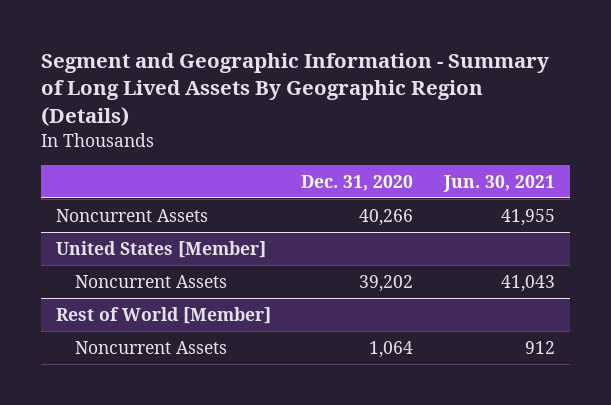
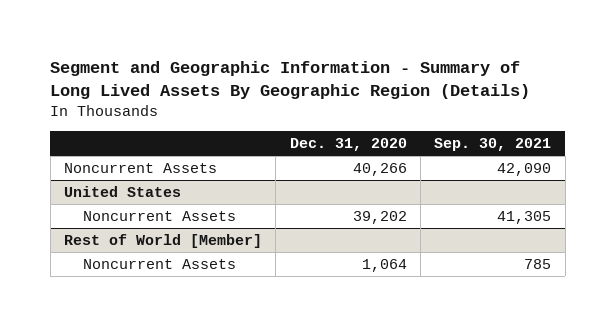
- | Dec. 31, 2020 | Jun. 30, 2021
+ | Dec. 31, 2020 | Sep. 30, 2021
- United States [Member]
+ United States

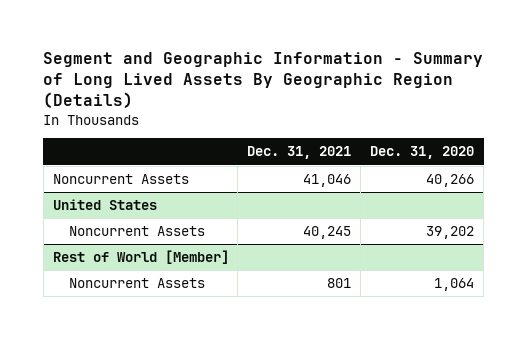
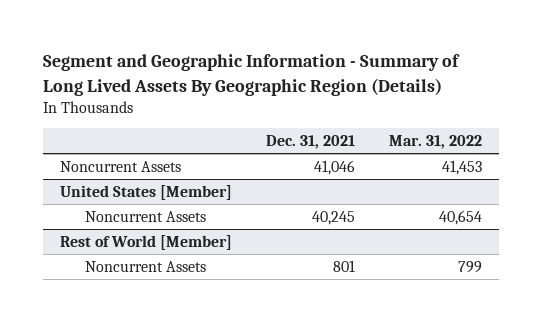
- | Dec. 31, 2021 | Dec. 31, 2020
+ | Dec. 31, 2021 | Mar. 31, 2022
- United States
+ United States [Member]

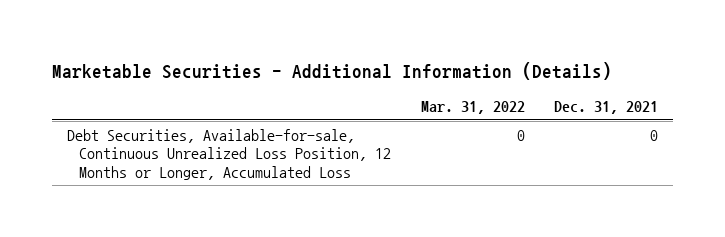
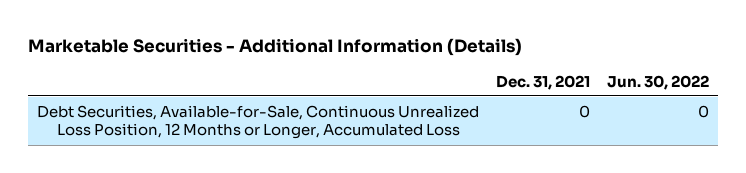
- | Mar. 31, 2022 | Dec. 31, 2021
+ | Dec. 31, 2021 | Jun. 30, 2022
- Debt Securities, Available-for-sale, Continuous Unrealized Loss Position, 12 Months or Longer, Accumulated Loss | 0 | 0
+ Debt Securities, Available-for-Sale, Continuous Unrealized Loss Position, 12 Months or Longer, Accumulated Loss | 0 | 0

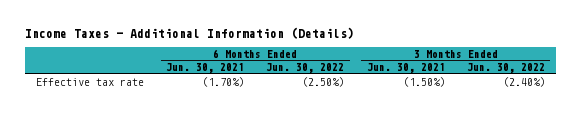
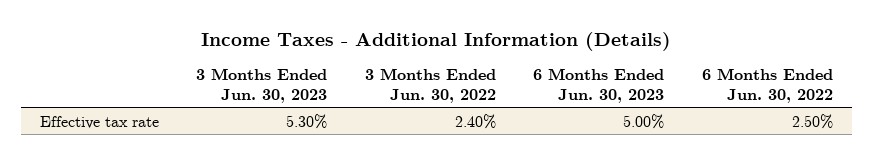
- | 6 Months Ended Jun. 30, 2021 | 6 Months Ended Jun. 30, 2022 | 3 Months Ended Jun. 30, 2021 | 3 Months Ended Jun. 30, 2022
+ | 3 Months Ended Jun. 30, 2023 | 3 Months Ended Jun. 30, 2022 | 6 Months Ended Jun. 30, 2023 | 6 Months Ended Jun. 30, 2022
- Effective tax rate | (1.70%) | (2.50%) | (1.50%) | (2.40%)
+ Effective tax rate | 5.30% | 2.40% | 5.00% | 2.50%

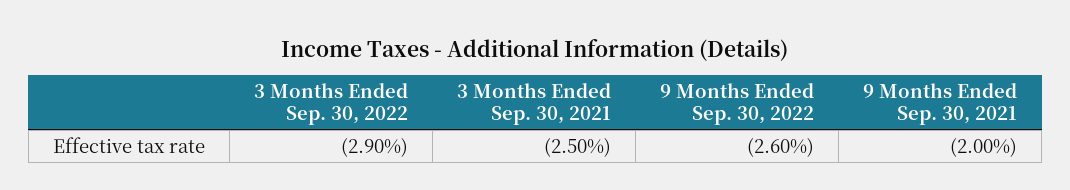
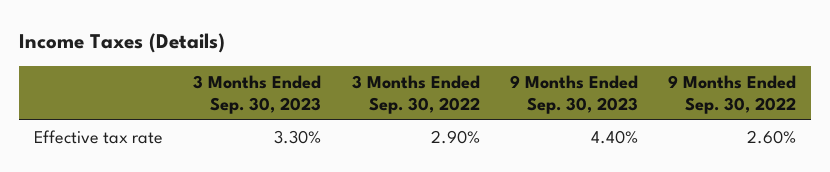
- Income Taxes - Additional Information (Details)
+ Income Taxes (Details)
- | 3 Months Ended Sep. 30, 2022 | 3 Months Ended Sep. 30, 2021 | 9 Months Ended Sep. 30, 2022 | 9 Months Ended Sep. 30, 2021
+ | 3 Months Ended Sep. 30, 2023 | 3 Months Ended Sep. 30, 2022 | 9 Months Ended Sep. 30, 2023 | 9 Months Ended Sep. 30, 2022
- Effective tax rate | (2.90%) | (2.50%) | (2.60%) | (2.00%)
+ Effective tax rate | 3.30% | 2.90% | 4.40% | 2.60%

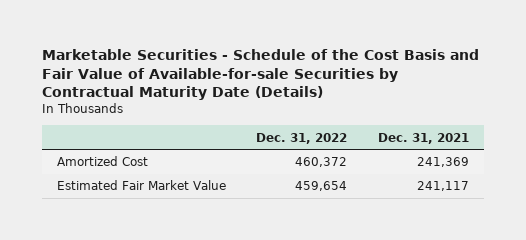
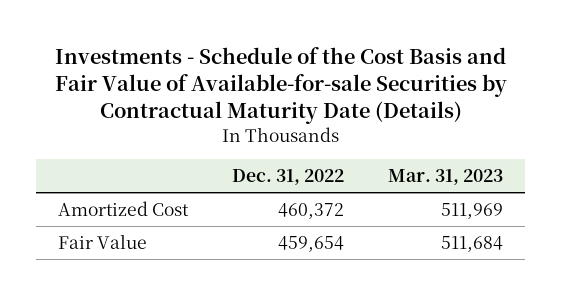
- Marketable Securities - Schedule of the Cost Basis and Fair Value of Available-for-sale Securities by Contractual Maturity Date (Details)
+ Investments - Schedule of the Cost Basis and Fair Value of Available-for-sale Securities by Contractual Maturity Date (Details)
- | Dec. 31, 2022 | Dec. 31, 2021
+ | Dec. 31, 2022 | Mar. 31, 2023
- Estimated Fair Market Value | 459,654 | 241,117
+ Fair Value | 459,654 | 511,684

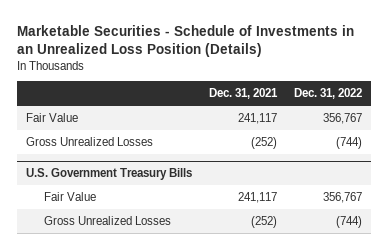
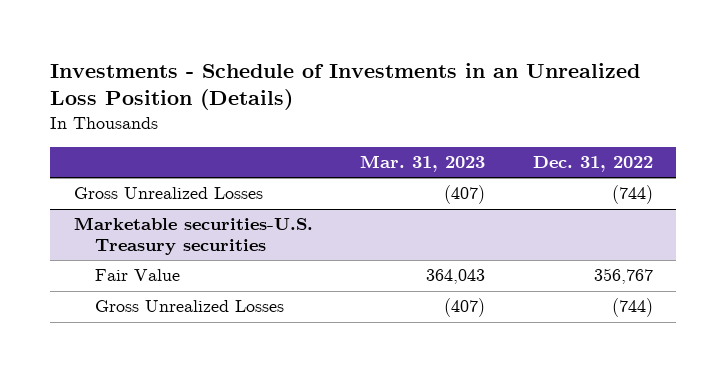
- Marketable Securities - Schedule of Investments in an Unrealized Loss Position (Details)
+ Investments - Schedule of Investments in an Unrealized Loss Position (Details)
- | Dec. 31, 2021 | Dec. 31, 2022
+ | Mar. 31, 2023 | Dec. 31, 2022
- Fair Value | 241,117 | 356,767
- U.S. Government Treasury Bills
+ Marketable securities-U.S. Treasury securities

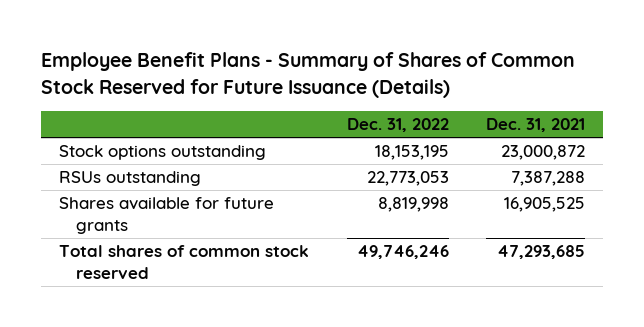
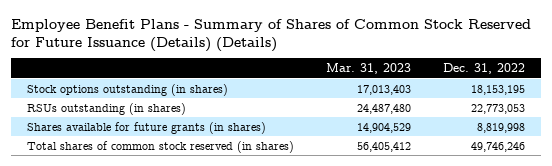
- Employee Benefit Plans - Summary of Shares of Common Stock Reserved for Future Issuance (Details)
+ Employee Benefit Plans - Summary of Shares of Common Stock Reserved for Future Issuance (Details) (Details)
- | Dec. 31, 2022 | Dec. 31, 2021
+ | Mar. 31, 2023 | Dec. 31, 2022
- Stock options outstanding | 18,153,195 | 23,000,872
- RSUs outstanding | 22,773,053 | 7,387,288
- Shares available for future grants | 8,819,998 | 16,905,525
- Total shares of common stock reserved | 49,746,246 | 47,293,685
+ Stock options outstanding (in shares) | 17,013,403 | 18,153,195
+ RSUs outstanding (in shares) | 24,487,480 | 22,773,053
+ Shares available for future grants (in shares) | 14,904,529 | 8,819,998
+ Total shares of common stock reserved (in shares) | 56,405,412 | 49,746,246

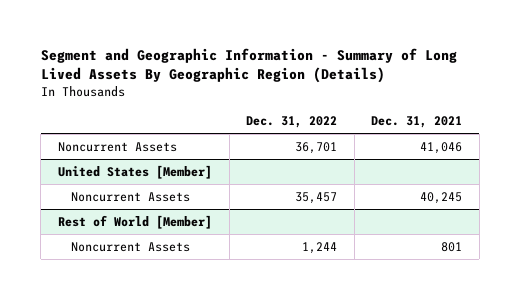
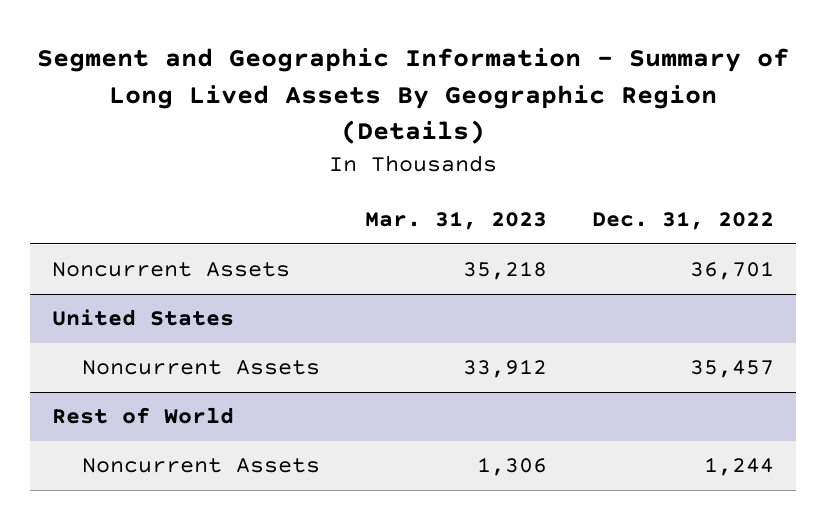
- | Dec. 31, 2022 | Dec. 31, 2021
+ | Mar. 31, 2023 | Dec. 31, 2022
- United States [Member]
+ United States
- Rest of World [Member]
+ Rest of World

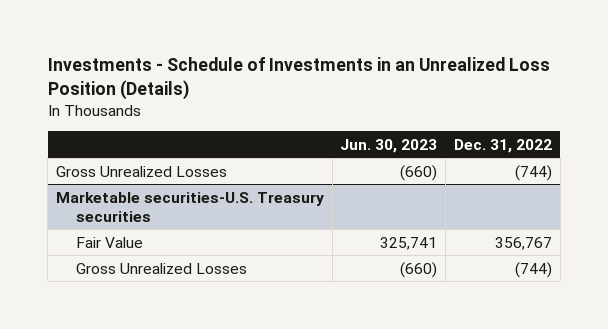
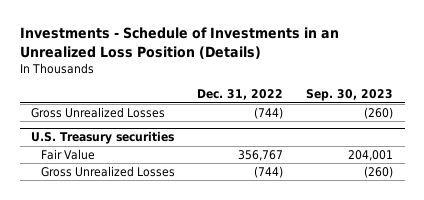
- | Jun. 30, 2023 | Dec. 31, 2022
+ | Dec. 31, 2022 | Sep. 30, 2023
- Marketable securities-U.S. Treasury securities
+ U.S. Treasury securities

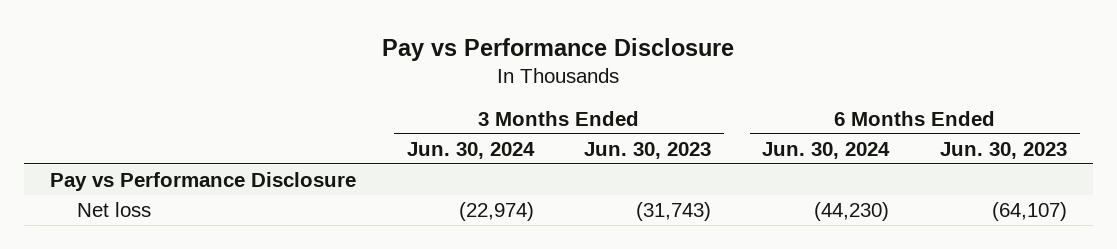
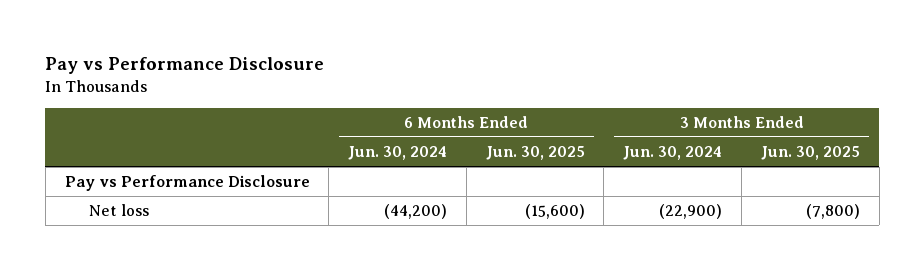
- | 3 Months Ended Jun. 30, 2024 | 3 Months Ended Jun. 30, 2023 | 6 Months Ended Jun. 30, 2024 | 6 Months Ended Jun. 30, 2023
+ | 6 Months Ended Jun. 30, 2024 | 6 Months Ended Jun. 30, 2025 | 3 Months Ended Jun. 30, 2024 | 3 Months Ended Jun. 30, 2025
- Net loss | (22,974) | (31,743) | (44,230) | (64,107)
+ Net loss | (44,200) | (15,600) | (22,900) | (7,800)

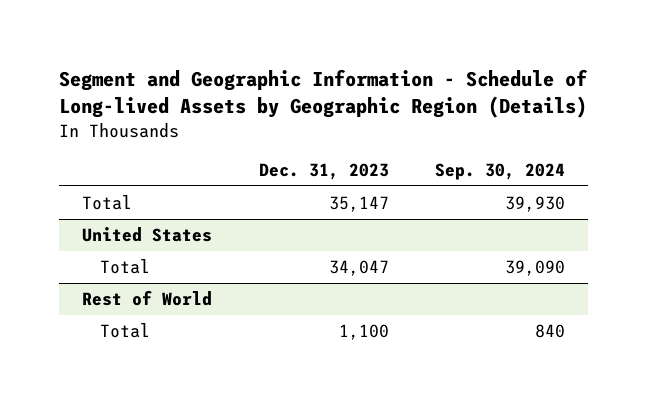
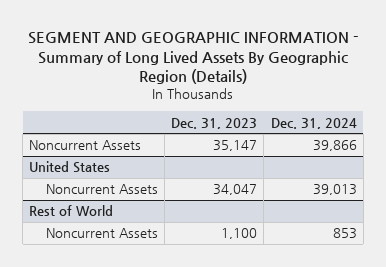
- Segment and Geographic Information - Schedule of Long-lived Assets by Geographic Region (Details)
+ SEGMENT AND GEOGRAPHIC INFORMATION - Summary of Long Lived Assets By Geographic Region (Details)
- | Dec. 31, 2023 | Sep. 30, 2024
+ | Dec. 31, 2023 | Dec. 31, 2024
- Total | 35,147 | 39,930
+ Noncurrent Assets | 35,147 | 39,866
@ United States
- Total | 34,047 | 39,090
+ Noncurrent Assets | 34,047 | 39,013
@ Rest of World
- Total | 1,100 | 840
+ Noncurrent Assets | 1,100 | 853

